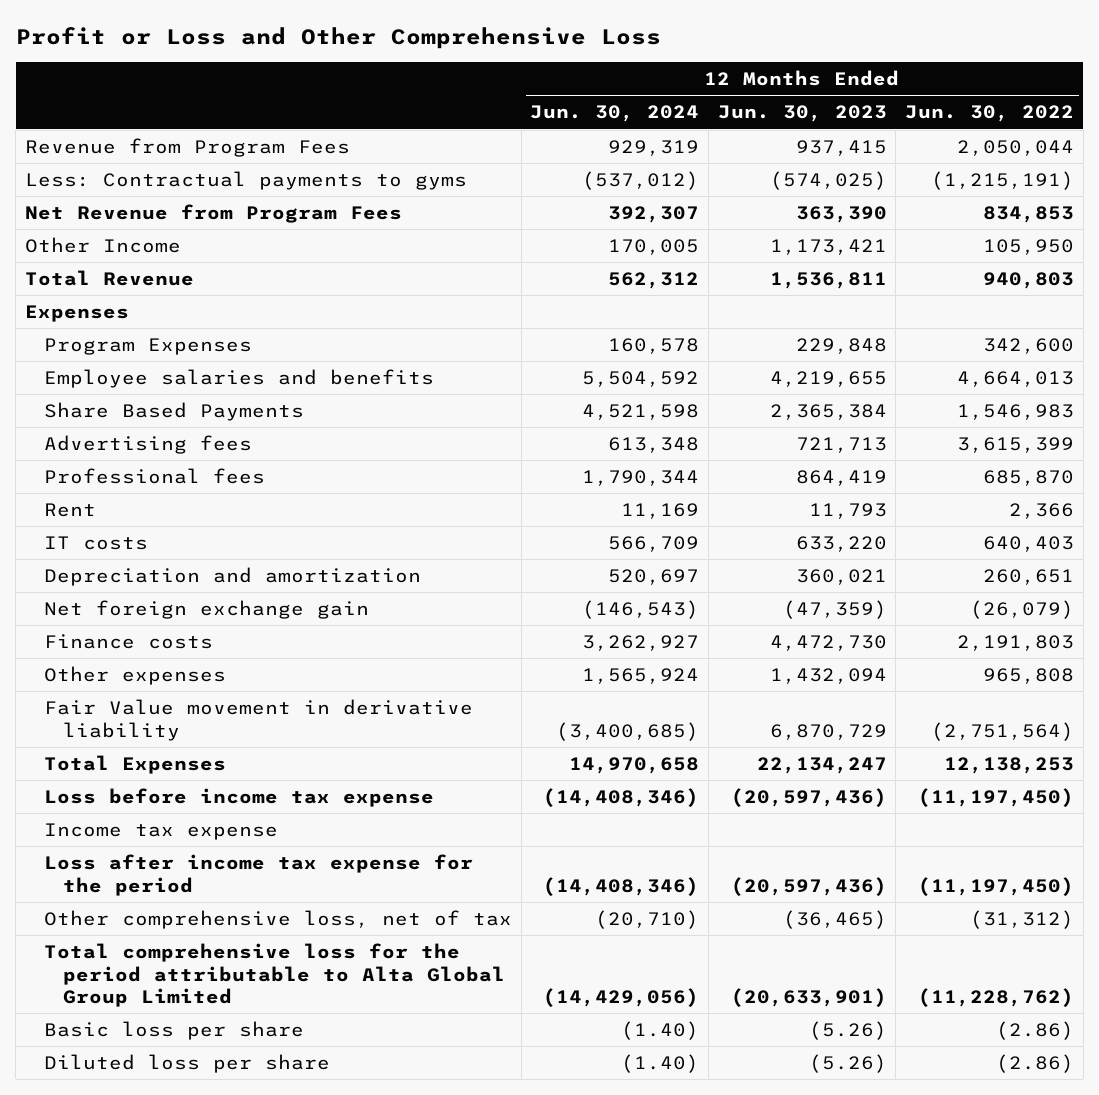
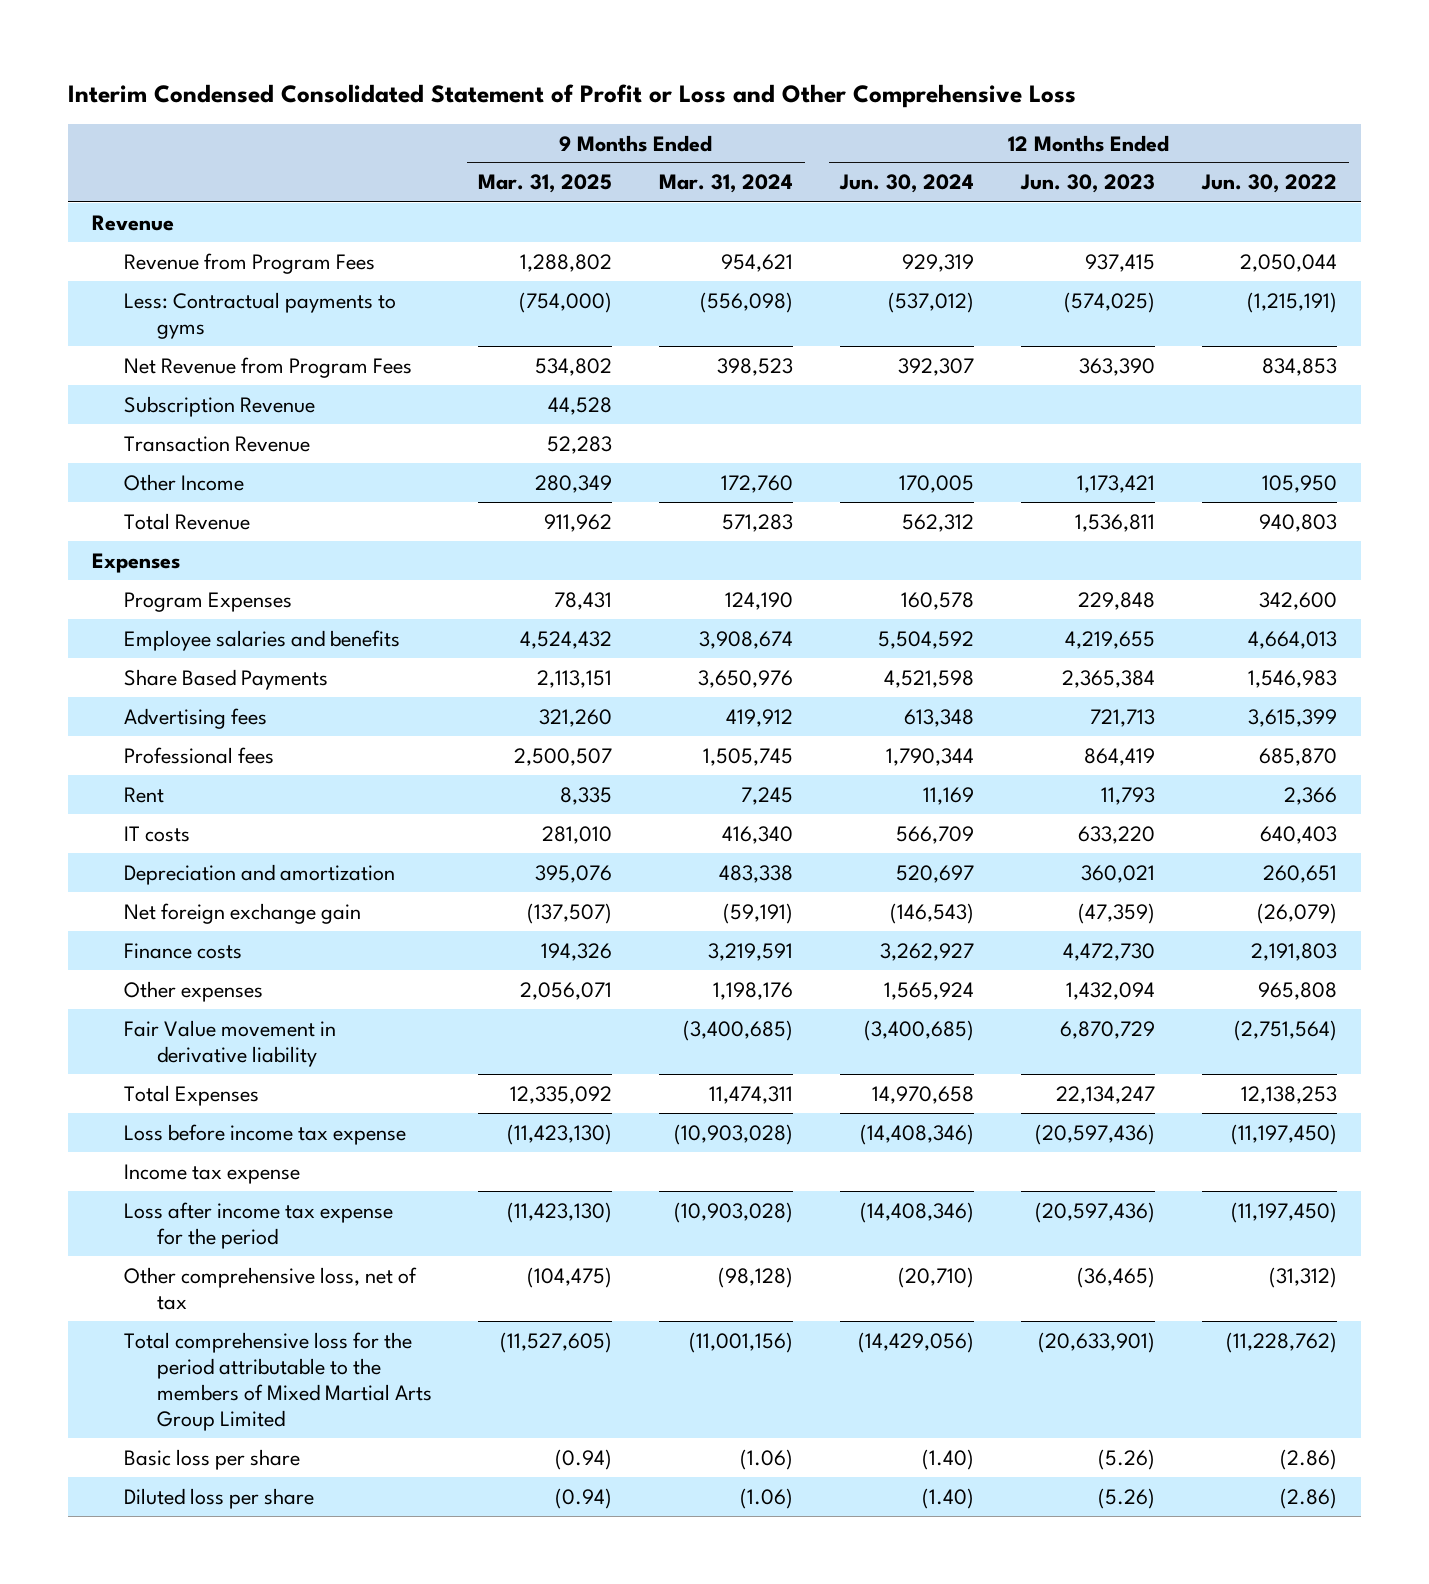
- Profit or Loss and Other Comprehensive Loss
+ Interim Condensed Consolidated Statement of Profit or Loss and Other Comprehensive Loss
- | 12 Months Ended Jun. 30, 2024 | 12 Months Ended Jun. 30, 2023 | 12 Months Ended Jun. 30, 2022
+ | 9 Months Ended Mar. 31, 2025 | 9 Months Ended Mar. 31, 2024 | 12 Months Ended Jun. 30, 2024 | 12 Months Ended Jun. 30, 2023 | 12 Months Ended Jun. 30, 2022
+ Revenue
+ Subscription Revenue | 44,528 | | | |
+ Transaction Revenue | 52,283 | | | |
- Total comprehensive loss for the period attributable to Alta Global Group Limited | (14,429,056) | (20,633,901) | (11,228,762)
+ Total comprehensive loss for the period attributable to the members of Mixed Martial Arts Group Limited | (11,527,605) | (11,001,156) | (14,429,056) | (20,633,901) | (11,228,762)

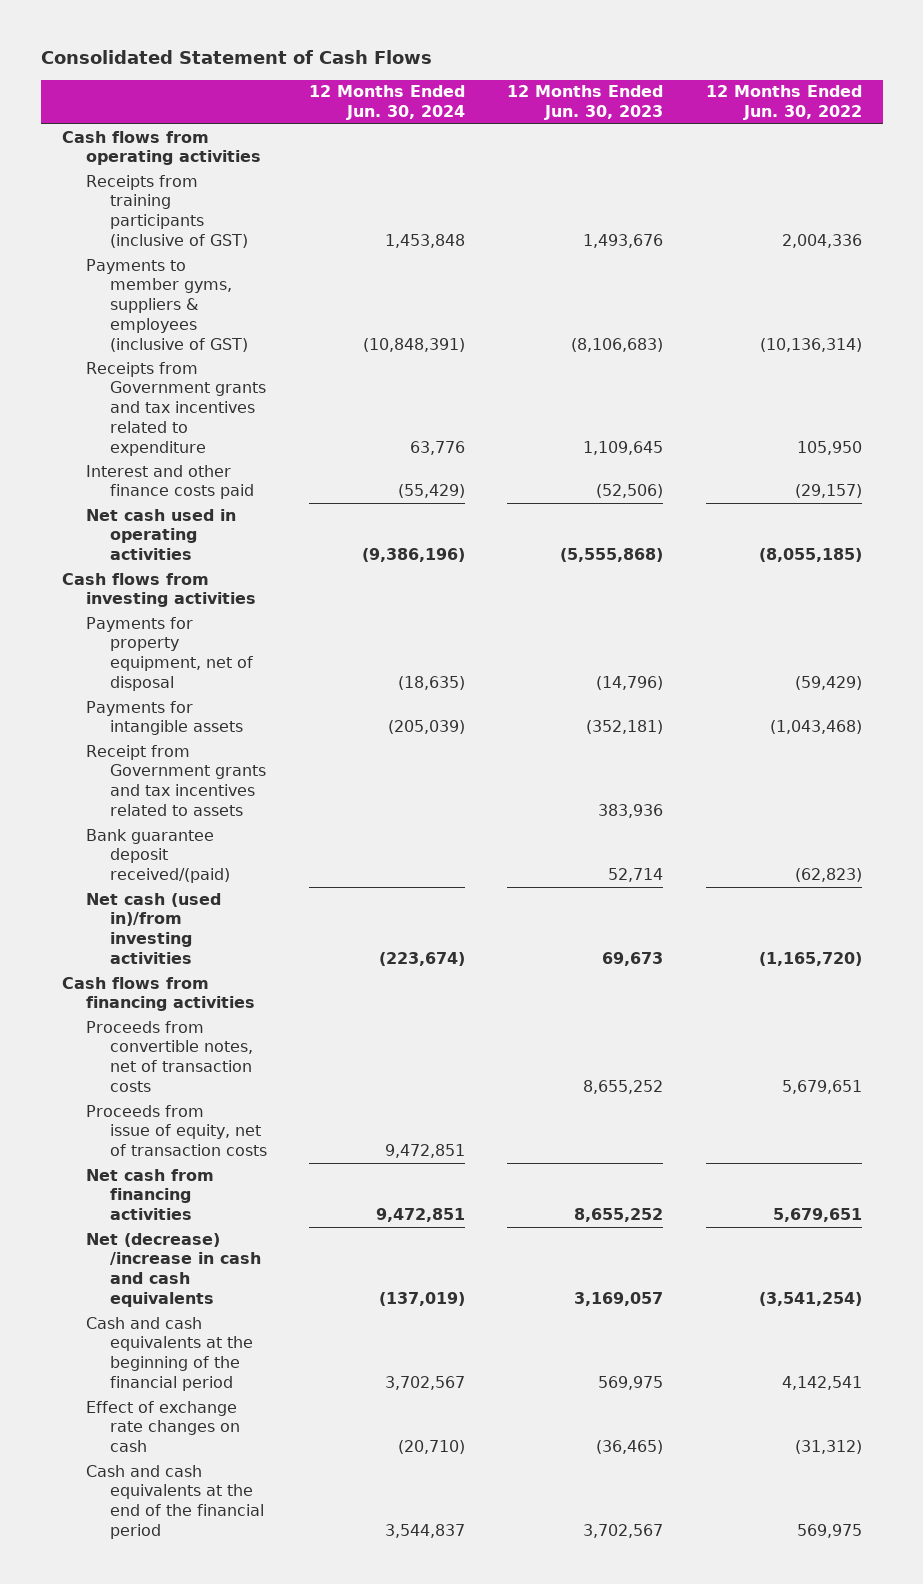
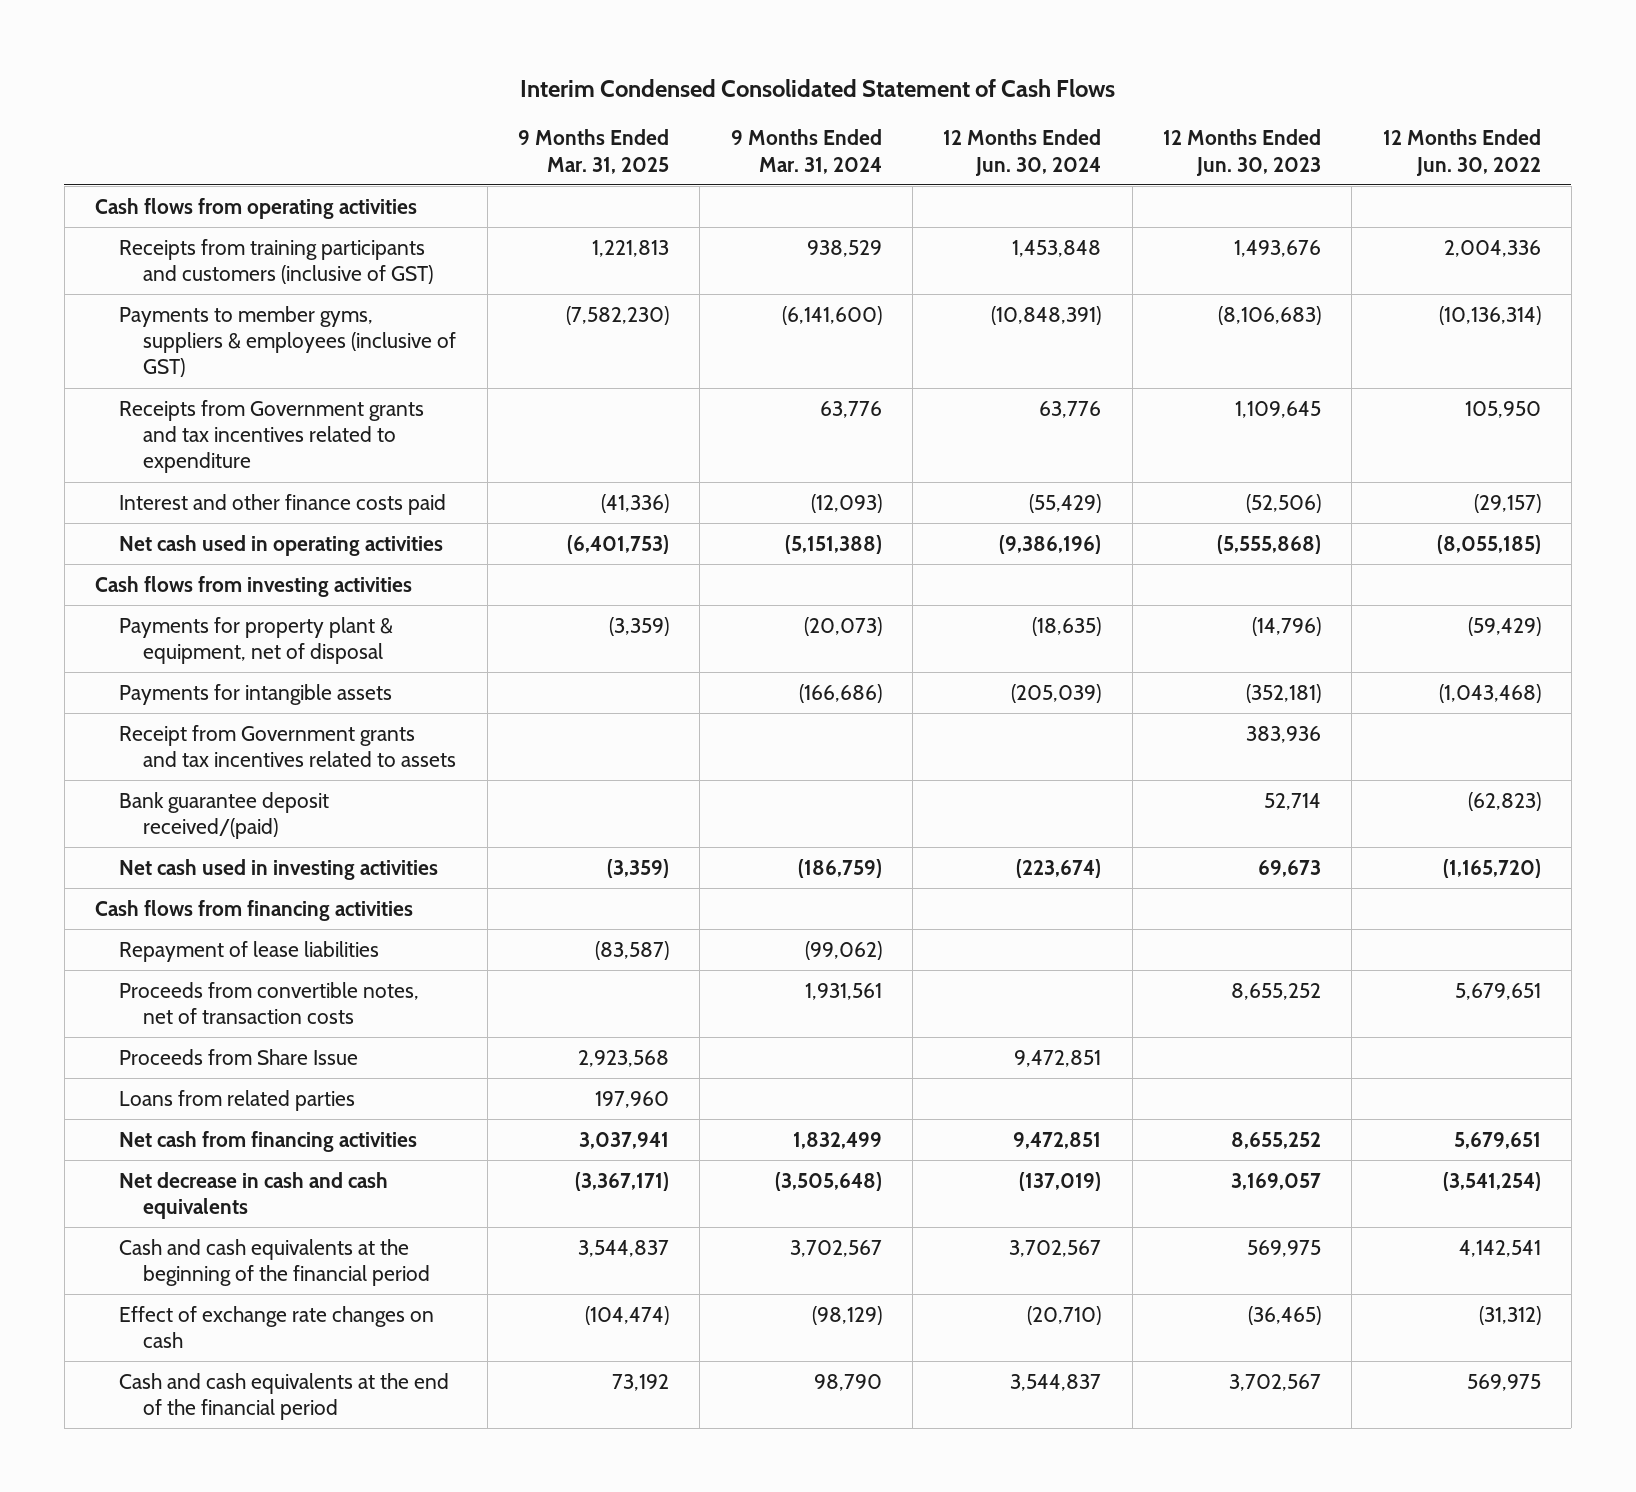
- Consolidated Statement of Cash Flows
+ Interim Condensed Consolidated Statement of Cash Flows
- | 12 Months Ended Jun. 30, 2024 | 12 Months Ended Jun. 30, 2023 | 12 Months Ended Jun. 30, 2022
+ | 9 Months Ended Mar. 31, 2025 | 9 Months Ended Mar. 31, 2024 | 12 Months Ended Jun. 30, 2024 | 12 Months Ended Jun. 30, 2023 | 12 Months Ended Jun. 30, 2022
- Receipts from training participants (inclusive of GST) | 1,453,848 | 1,493,676 | 2,004,336
+ Receipts from training participants and customers (inclusive of GST) | 1,221,813 | 938,529 | 1,453,848 | 1,493,676 | 2,004,336
- Payments for property equipment, net of disposal | (18,635) | (14,796) | (59,429)
+ Payments for property plant & equipment, net of disposal | (3,359) | (20,073) | (18,635) | (14,796) | (59,429)
- Net cash (used in)/from investing activities | (223,674) | 69,673 | (1,165,720)
+ Net cash used in investing activities | (3,359) | (186,759) | (223,674) | 69,673 | (1,165,720)
+ Repayment of lease liabilities | (83,587) | (99,062) | | |
- Proceeds from issue of equity, net of transaction costs | 9,472,851 | |
+ Proceeds from Share Issue | 2,923,568 | | 9,472,851 | |
+ Loans from related parties | 197,960 | | | |
- Net (decrease) /increase in cash and cash equivalents | (137,019) | 3,169,057 | (3,541,254)
+ Net decrease in cash and cash equivalents | (3,367,171) | (3,505,648) | (137,019) | 3,169,057 | (3,541,254)

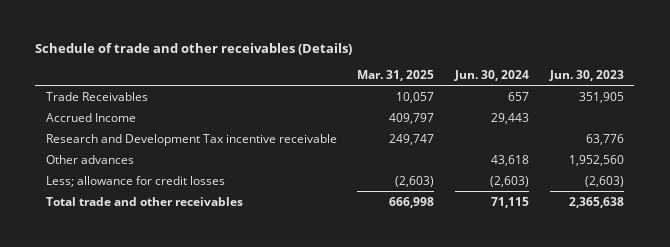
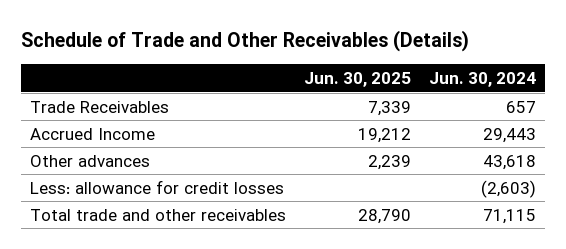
- Schedule of trade and other receivables (Details)
+ Schedule of Trade and Other Receivables (Details)
- | Mar. 31, 2025 | Jun. 30, 2024 | Jun. 30, 2023
+ | Jun. 30, 2025 | Jun. 30, 2024
- Research and Development Tax incentive receivable | 249,747 | | 63,776
- Less; allowance for credit losses | (2,603) | (2,603) | (2,603)
+ Less: allowance for credit losses | | (2,603)

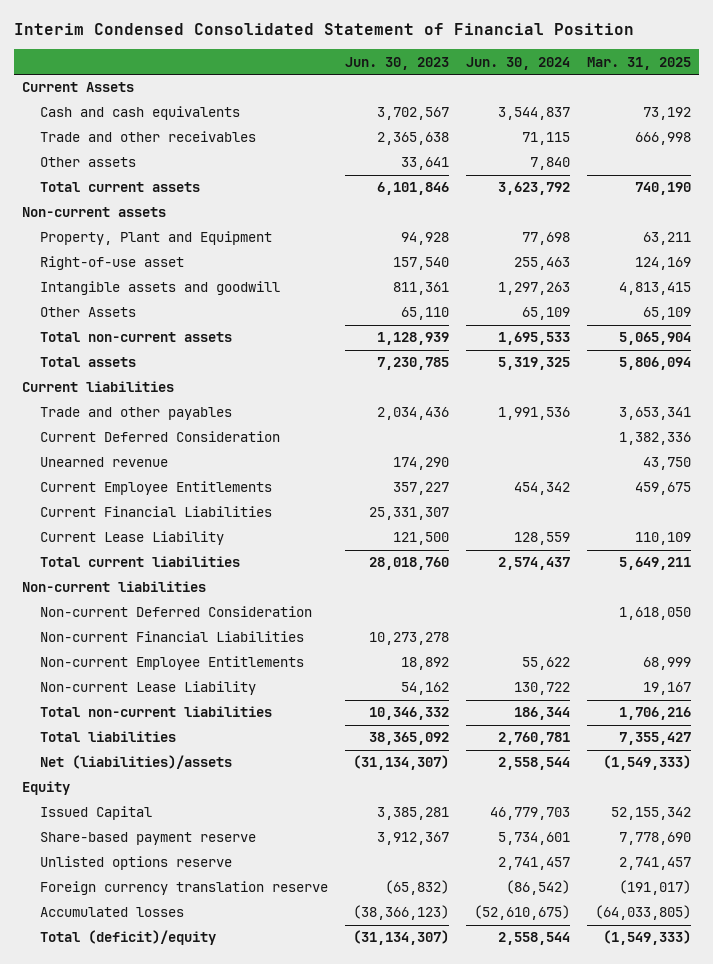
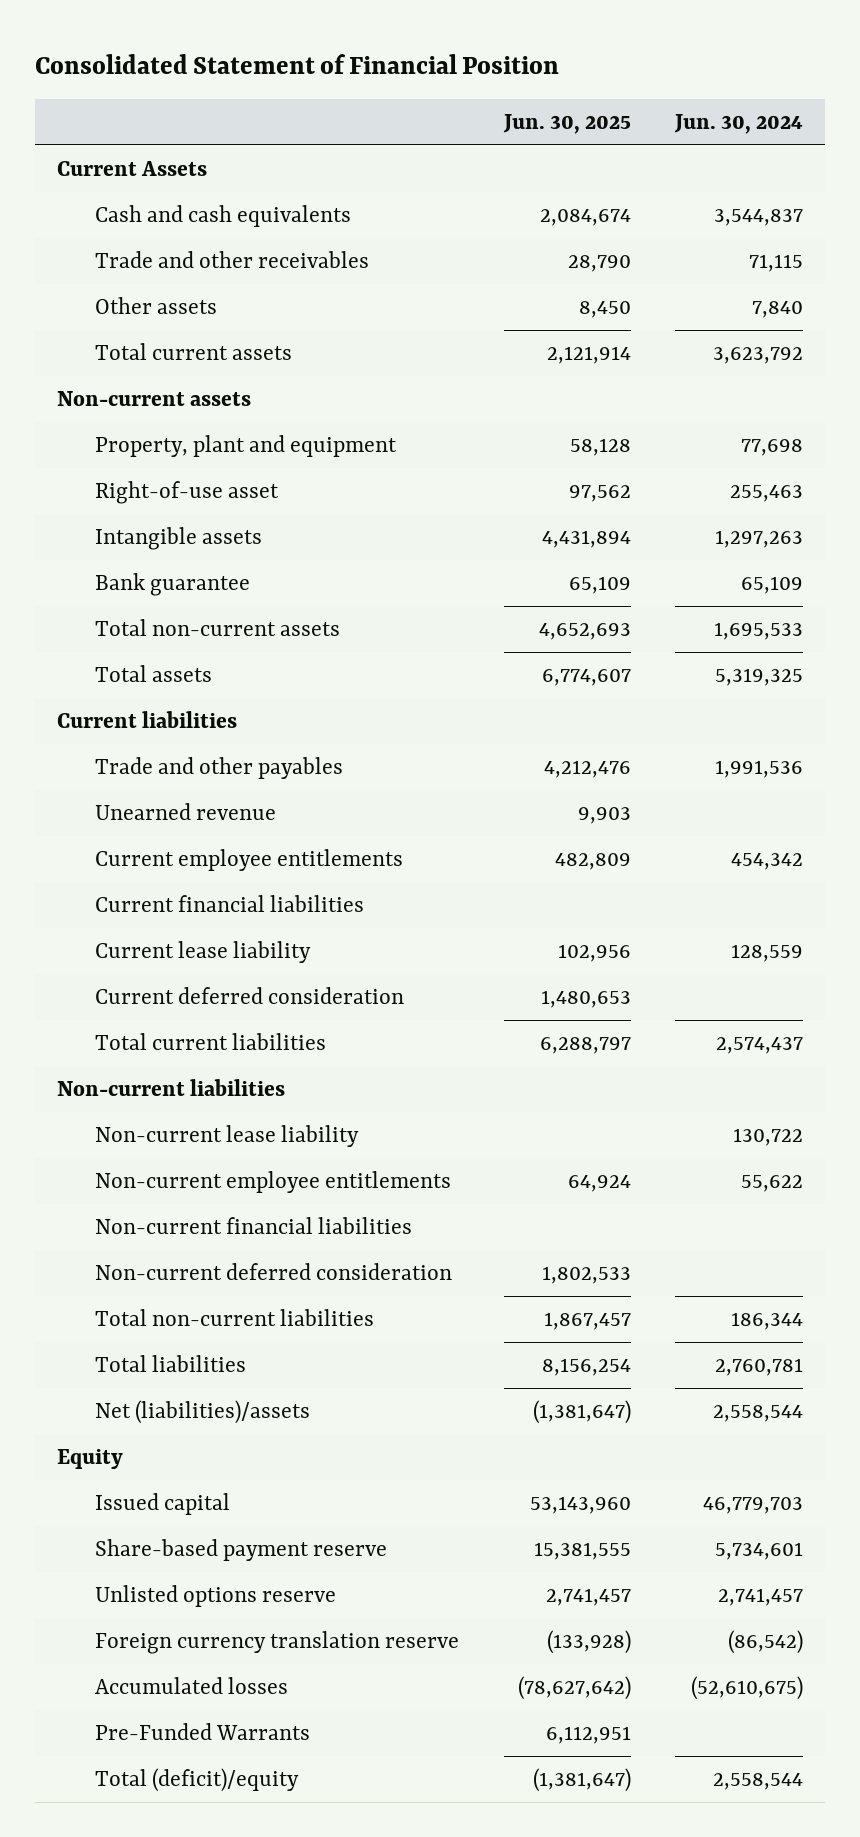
- Interim Condensed Consolidated Statement of Financial Position
+ Consolidated Statement of Financial Position
- | Jun. 30, 2023 | Jun. 30, 2024 | Mar. 31, 2025
+ | Jun. 30, 2025 | Jun. 30, 2024
- Property, Plant and Equipment | 94,928 | 77,698 | 63,211
+ Property, plant and equipment | 58,128 | 77,698
- Intangible assets and goodwill | 811,361 | 1,297,263 | 4,813,415
- Other Assets | 65,110 | 65,109 | 65,109
+ Intangible assets | 4,431,894 | 1,297,263
+ Bank guarantee | 65,109 | 65,109
- Current Deferred Consideration | | | 1,382,336
- Current Employee Entitlements | 357,227 | 454,342 | 459,675
- Current Financial Liabilities | 25,331,307 | |
- Current Lease Liability | 121,500 | 128,559 | 110,109
+ Current employee entitlements | 482,809 | 454,342
+ Current financial liabilities
+ Current lease liability | 102,956 | 128,559
+ Current deferred consideration | 1,480,653 |
- Non-current Deferred Consideration | | | 1,618,050
- Non-current Financial Liabilities | 10,273,278 | |
- Non-current Employee Entitlements | 18,892 | 55,622 | 68,999
- Non-current Lease Liability | 54,162 | 130,722 | 19,167
+ Non-current lease liability | | 130,722
+ Non-current employee entitlements | 64,924 | 55,622
+ Non-current financial liabilities
+ Non-current deferred consideration | 1,802,533 |
- Issued Capital | 3,385,281 | 46,779,703 | 52,155,342
+ Issued capital | 53,143,960 | 46,779,703
+ Pre-Funded Warrants | 6,112,951 |

